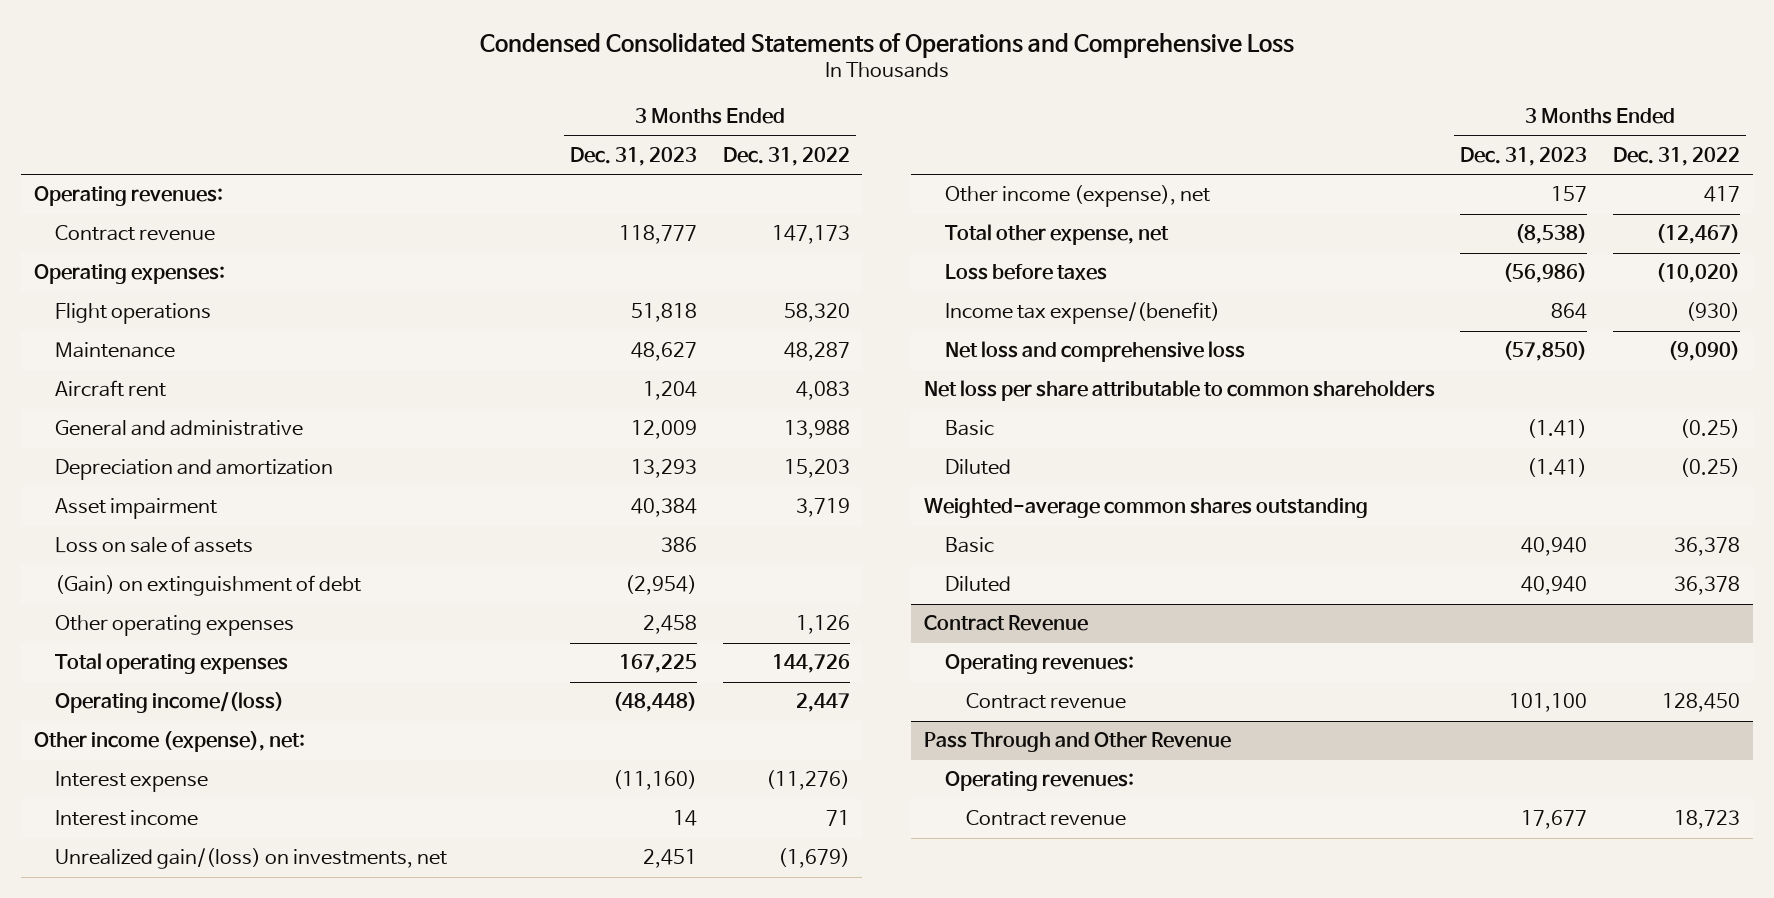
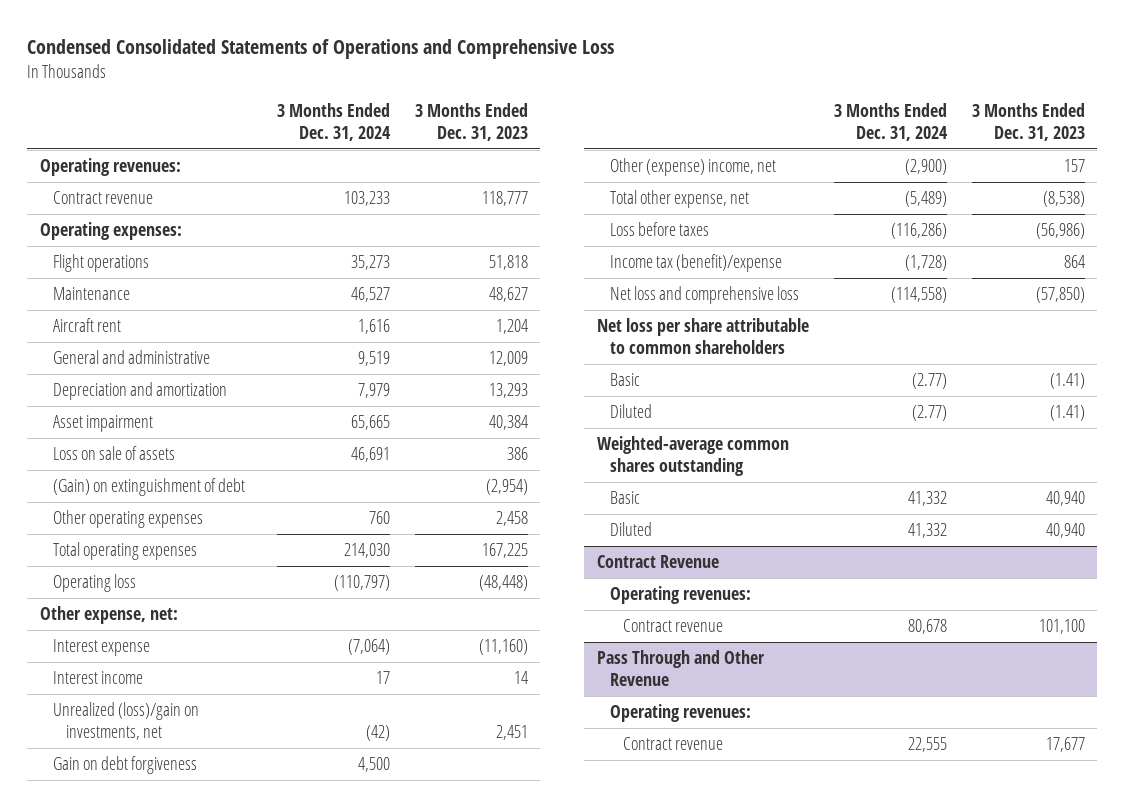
- | 3 Months Ended Dec. 31, 2023 | 3 Months Ended Dec. 31, 2022
+ | 3 Months Ended Dec. 31, 2024 | 3 Months Ended Dec. 31, 2023
- Operating income/(loss) | (48,448) | 2,447
- Other income (expense), net:
+ Operating loss | (110,797) | (48,448)
+ Other expense, net:
- Unrealized gain/(loss) on investments, net | 2,451 | (1,679)
- Other income (expense), net | 157 | 417
+ Unrealized (loss)/gain on investments, net | (42) | 2,451
+ Gain on debt forgiveness | 4,500 |
+ Other (expense) income, net | (2,900) | 157
- Income tax expense/(benefit) | 864 | (930)
+ Income tax (benefit)/expense | (1,728) | 864

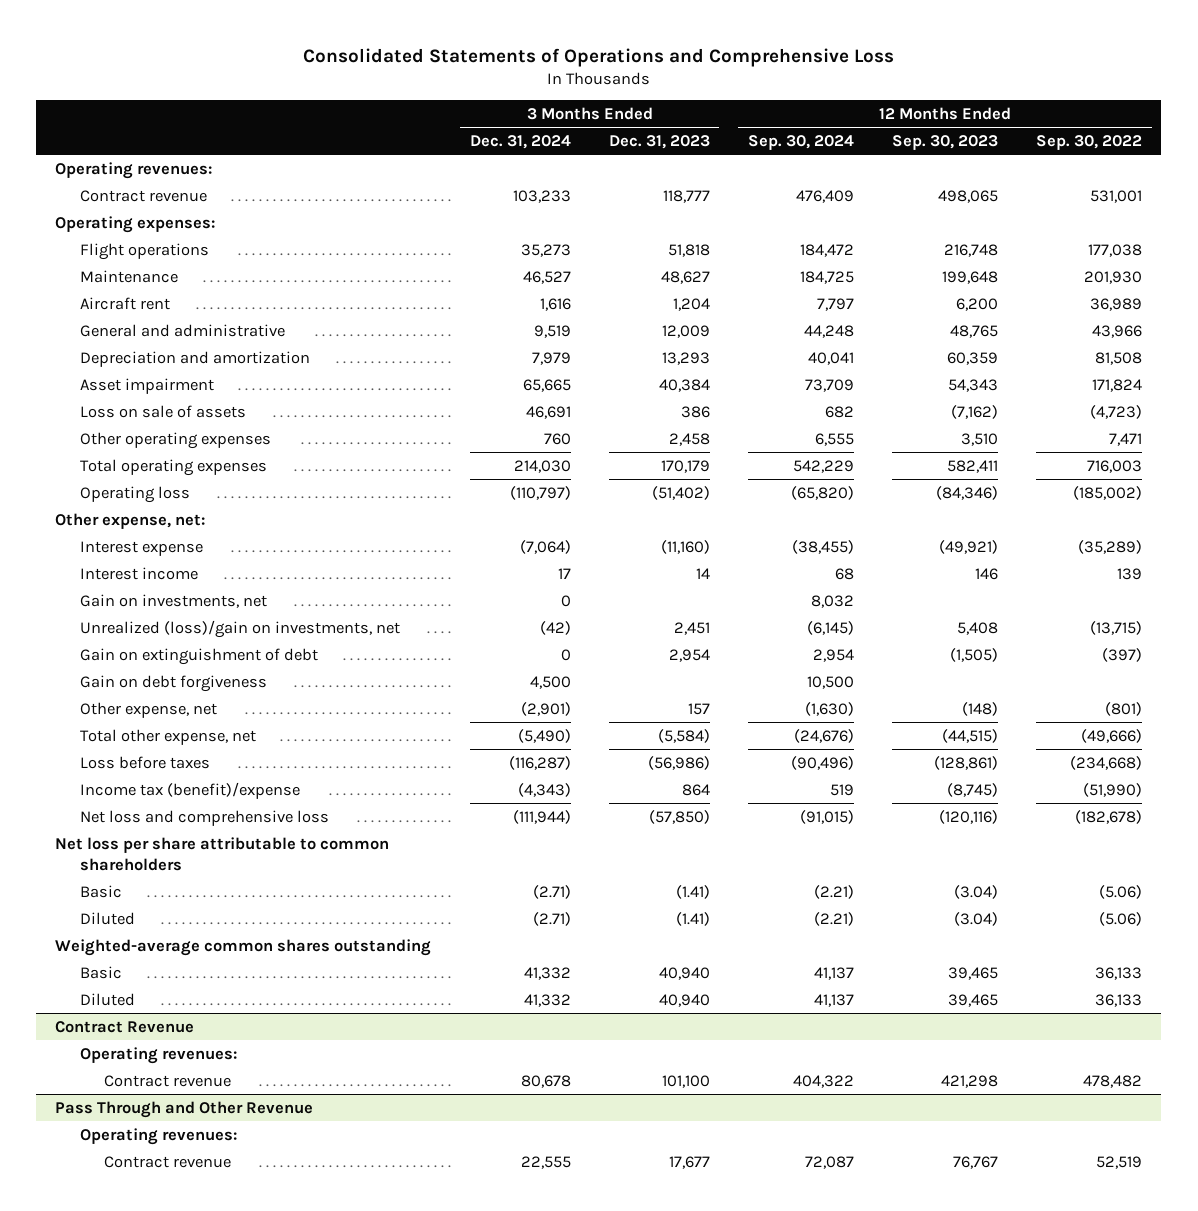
- Condensed Consolidated Statements of Operations and Comprehensive Loss
+ Consolidated Statements of Operations and Comprehensive Loss
- | 3 Months Ended Dec. 31, 2024 | 3 Months Ended Dec. 31, 2023
+ | 3 Months Ended Dec. 31, 2024 | 3 Months Ended Dec. 31, 2023 | 12 Months Ended Sep. 30, 2024 | 12 Months Ended Sep. 30, 2023 | 12 Months Ended Sep. 30, 2022
- (Gain) on extinguishment of debt | | (2,954)
- Total operating expenses | 214,030 | 167,225
- Operating loss | (110,797) | (48,448)
+ Total operating expenses | 214,030 | 170,179 | 542,229 | 582,411 | 716,003
+ Operating loss | (110,797) | (51,402) | (65,820) | (84,346) | (185,002)
+ Gain on investments, net | 0 | | 8,032 | |
+ Gain on extinguishment of debt | 0 | 2,954 | 2,954 | (1,505) | (397)
- Other (expense) income, net | (2,900) | 157
- Total other expense, net | (5,489) | (8,538)
- Loss before taxes | (116,286) | (56,986)
- Income tax (benefit)/expense | (1,728) | 864
- Net loss and comprehensive loss | (114,558) | (57,850)
+ Other expense, net | (2,901) | 157 | (1,630) | (148) | (801)
+ Total other expense, net | (5,490) | (5,584) | (24,676) | (44,515) | (49,666)
+ Loss before taxes | (116,287) | (56,986) | (90,496) | (128,861) | (234,668)
+ Income tax (benefit)/expense | (4,343) | 864 | 519 | (8,745) | (51,990)
+ Net loss and comprehensive loss | (111,944) | (57,850) | (91,015) | (120,116) | (182,678)
- Basic | (2.77) | (1.41)
- Diluted | (2.77) | (1.41)
+ Basic | (2.71) | (1.41) | (2.21) | (3.04) | (5.06)
+ Diluted | (2.71) | (1.41) | (2.21) | (3.04) | (5.06)

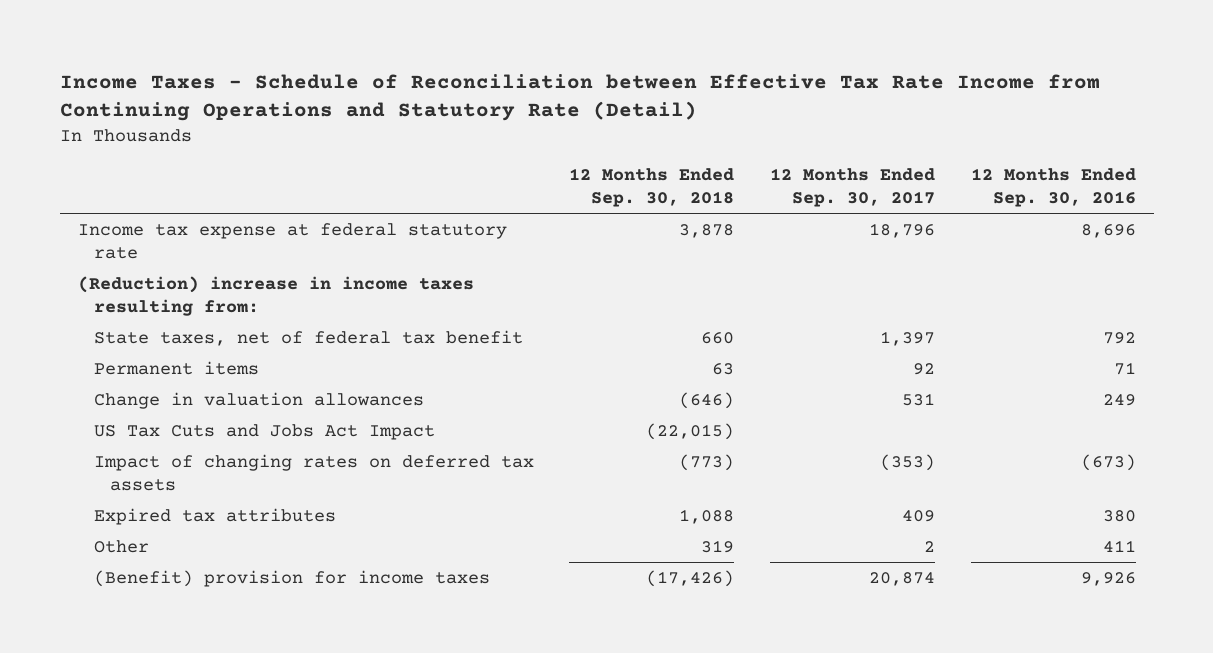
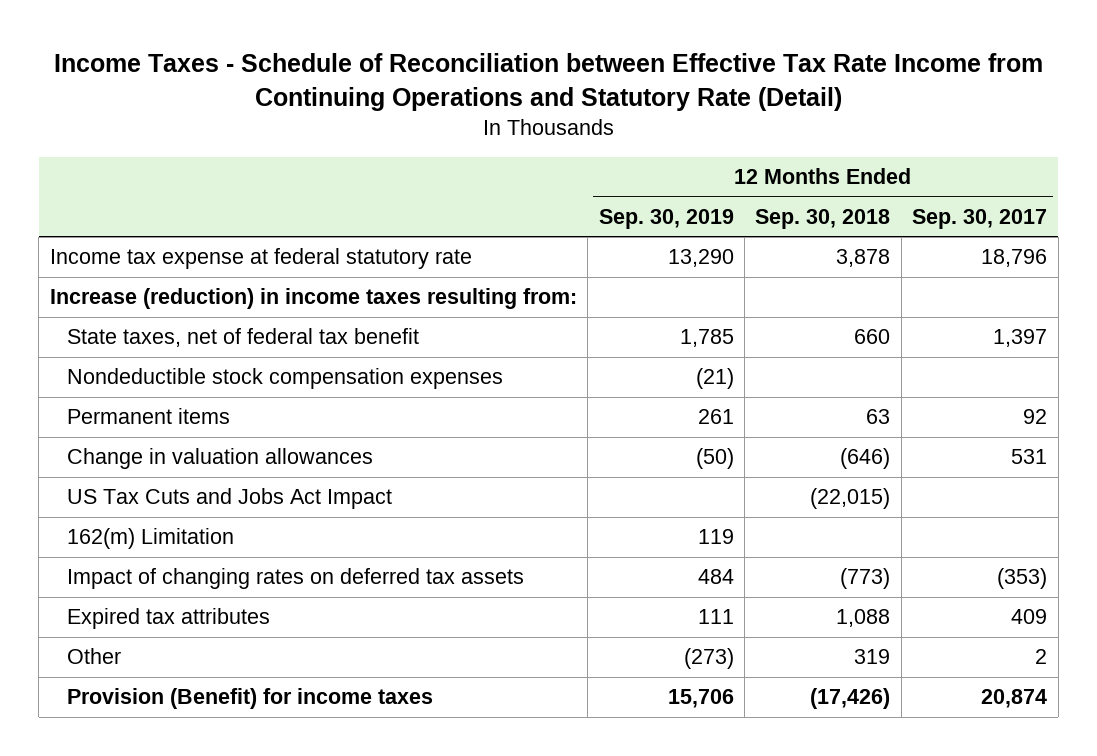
- | 12 Months Ended Sep. 30, 2018 | 12 Months Ended Sep. 30, 2017 | 12 Months Ended Sep. 30, 2016
+ | 12 Months Ended Sep. 30, 2019 | 12 Months Ended Sep. 30, 2018 | 12 Months Ended Sep. 30, 2017
- (Reduction) increase in income taxes resulting from:
+ Increase (reduction) in income taxes resulting from:
+ Nondeductible stock compensation expenses | (21) | |
+ 162(m) Limitation | 119 | |
- (Benefit) provision for income taxes | (17,426) | 20,874 | 9,926
+ Provision (Benefit) for income taxes | 15,706 | (17,426) | 20,874

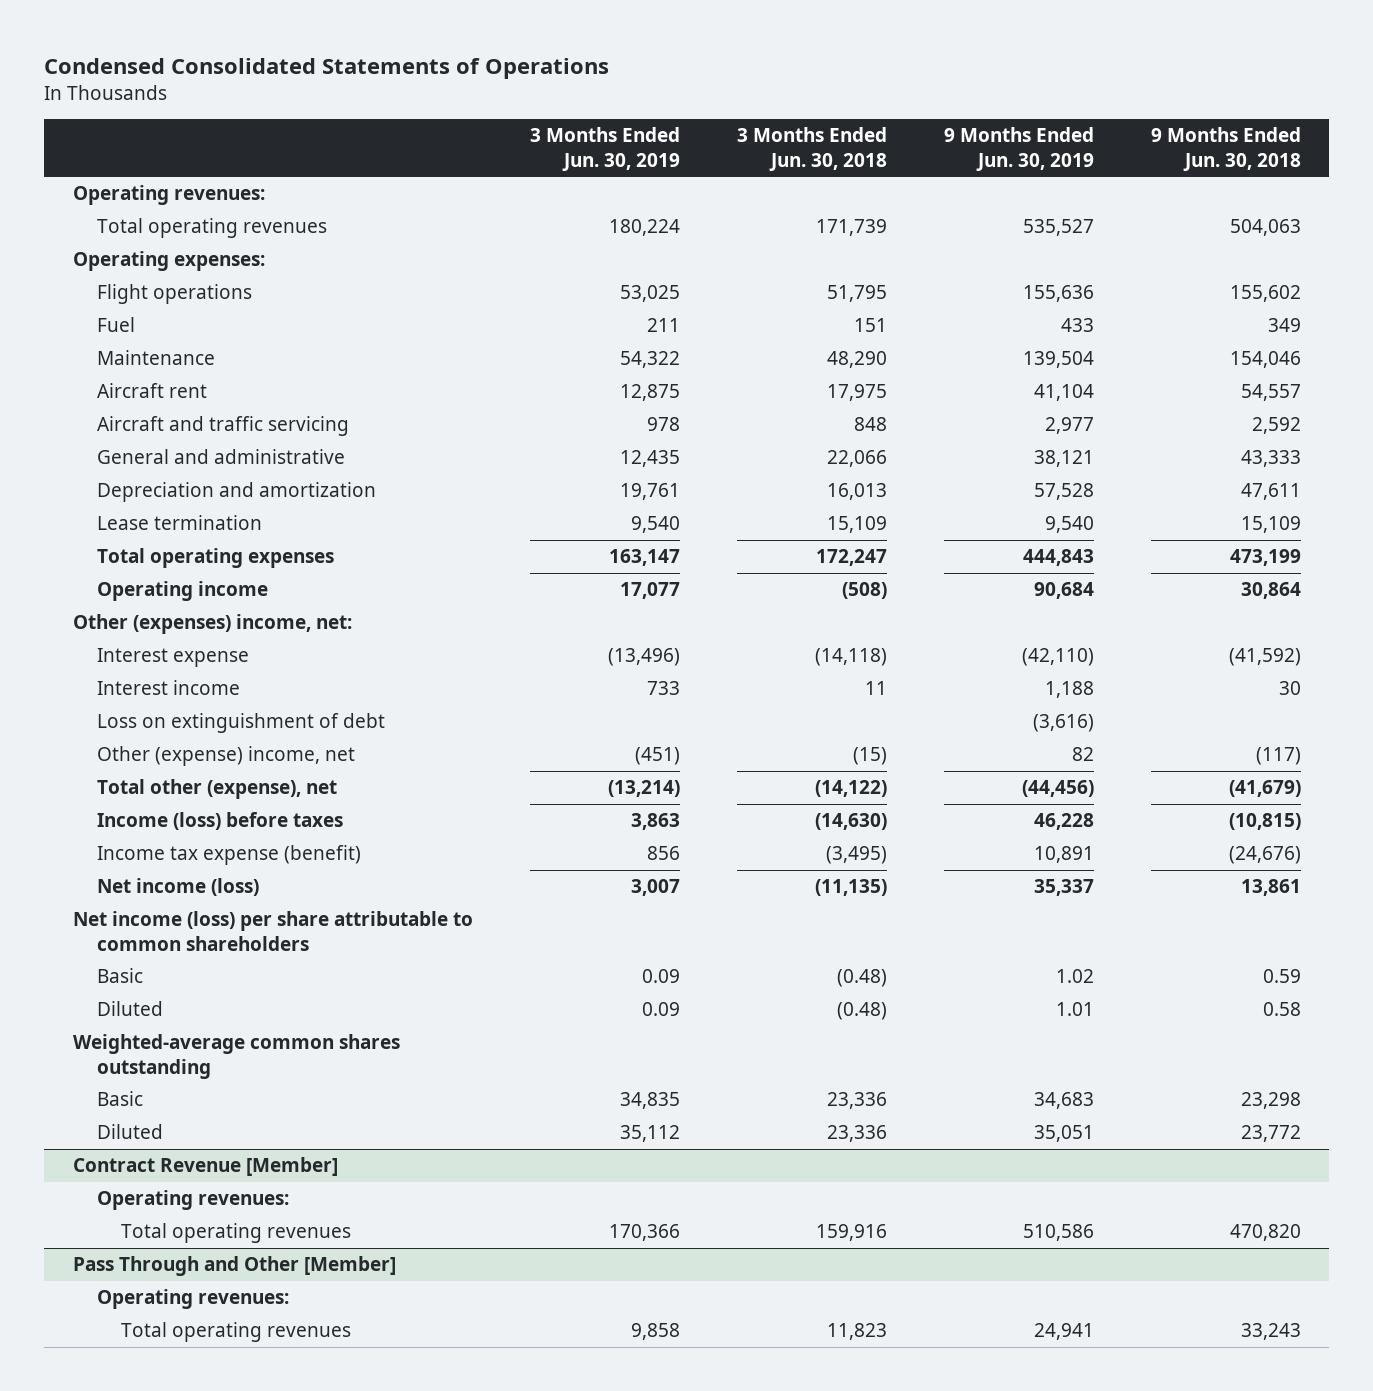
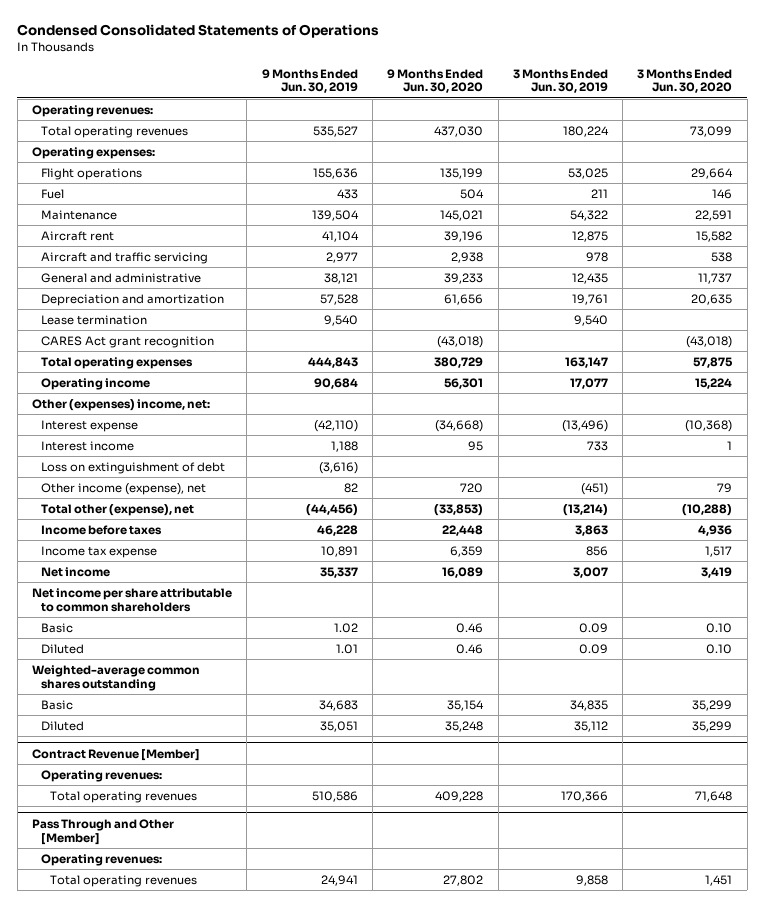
- | 3 Months Ended Jun. 30, 2019 | 3 Months Ended Jun. 30, 2018 | 9 Months Ended Jun. 30, 2019 | 9 Months Ended Jun. 30, 2018
+ | 9 Months Ended Jun. 30, 2019 | 9 Months Ended Jun. 30, 2020 | 3 Months Ended Jun. 30, 2019 | 3 Months Ended Jun. 30, 2020
+ CARES Act grant recognition | | (43,018) | | (43,018)
- Other (expense) income, net | (451) | (15) | 82 | (117)
+ Other income (expense), net | 82 | 720 | (451) | 79
- Income (loss) before taxes | 3,863 | (14,630) | 46,228 | (10,815)
- Income tax expense (benefit) | 856 | (3,495) | 10,891 | (24,676)
- Net income (loss) | 3,007 | (11,135) | 35,337 | 13,861
- Net income (loss) per share attributable to common shareholders
+ Income before taxes | 46,228 | 22,448 | 3,863 | 4,936
+ Income tax expense | 10,891 | 6,359 | 856 | 1,517
+ Net income | 35,337 | 16,089 | 3,007 | 3,419
+ Net income per share attributable to common shareholders

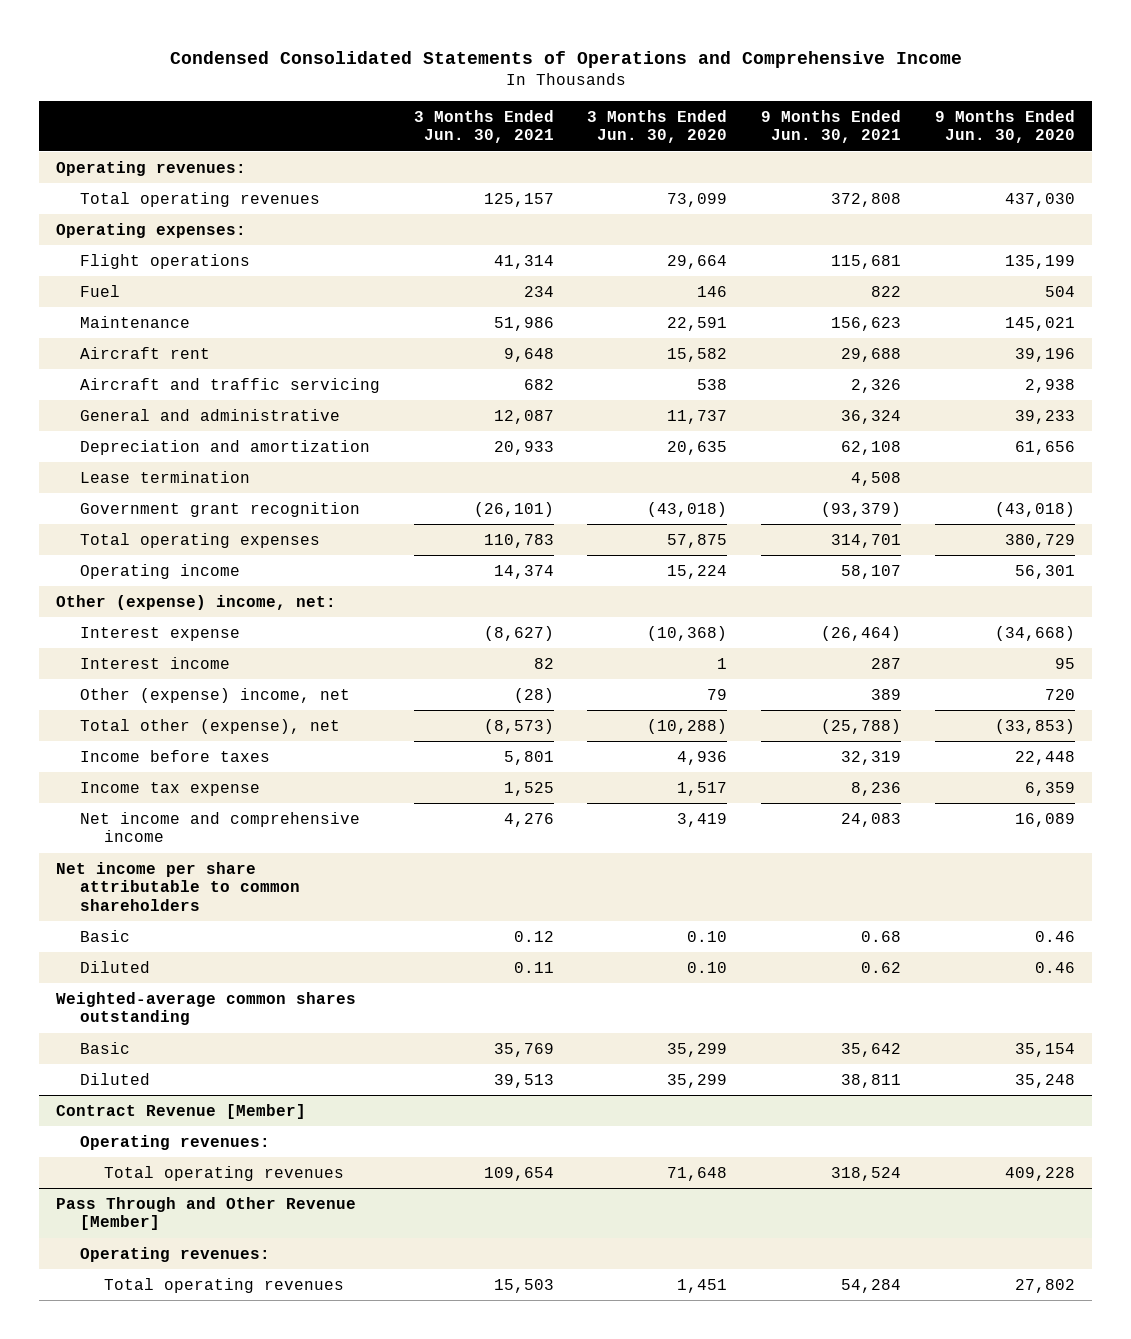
- Condensed Consolidated Statements of Operations
+ Condensed Consolidated Statements of Operations and Comprehensive Income
- | 9 Months Ended Jun. 30, 2019 | 9 Months Ended Jun. 30, 2020 | 3 Months Ended Jun. 30, 2019 | 3 Months Ended Jun. 30, 2020
+ | 3 Months Ended Jun. 30, 2021 | 3 Months Ended Jun. 30, 2020 | 9 Months Ended Jun. 30, 2021 | 9 Months Ended Jun. 30, 2020
- CARES Act grant recognition | | (43,018) | | (43,018)
+ Government grant recognition | (26,101) | (43,018) | (93,379) | (43,018)
- Other (expenses) income, net:
+ Other (expense) income, net:
- Loss on extinguishment of debt | (3,616) | | |
- Other income (expense), net | 82 | 720 | (451) | 79
+ Other (expense) income, net | (28) | 79 | 389 | 720
- Net income | 35,337 | 16,089 | 3,007 | 3,419
+ Net income and comprehensive income | 4,276 | 3,419 | 24,083 | 16,089
- Pass Through and Other [Member]
+ Pass Through and Other Revenue [Member]

